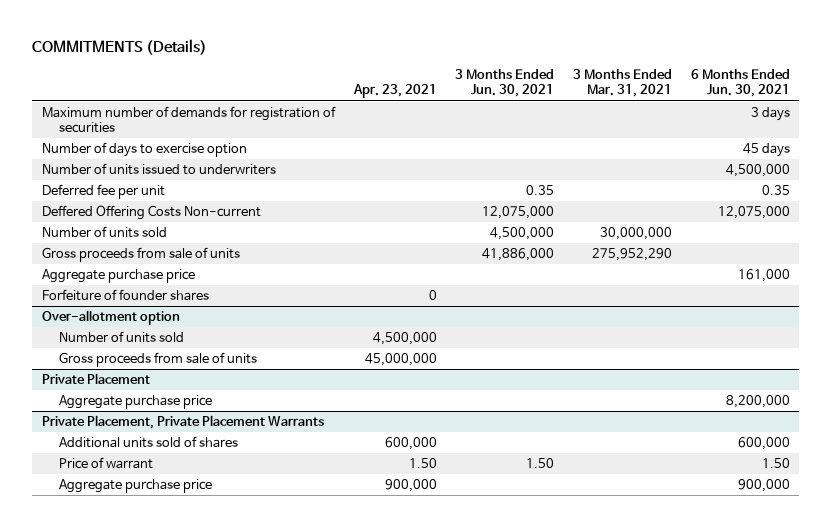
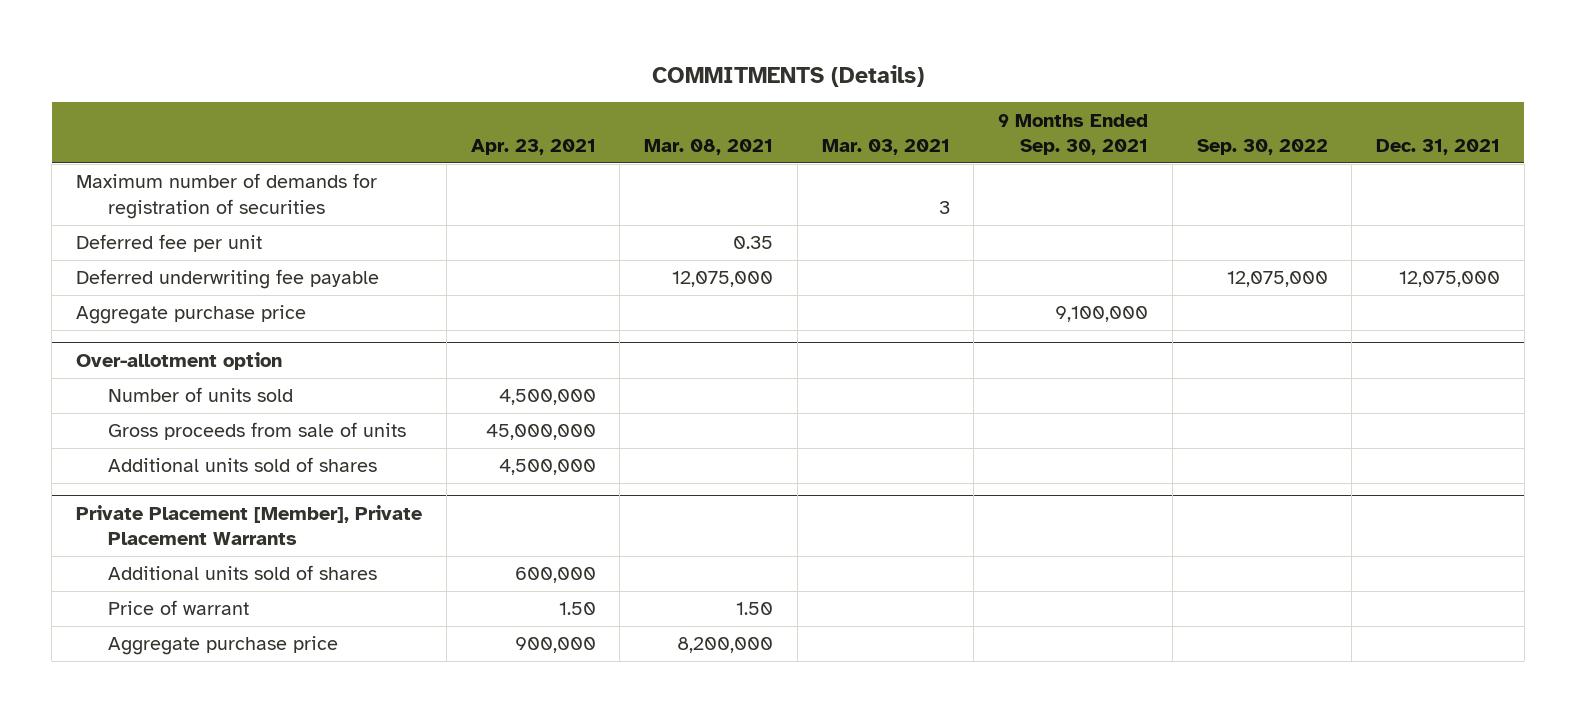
- | Apr. 23, 2021 | 3 Months Ended Jun. 30, 2021 | 3 Months Ended Mar. 31, 2021 | 6 Months Ended Jun. 30, 2021
+ | Apr. 23, 2021 | Mar. 08, 2021 | Mar. 03, 2021 | 9 Months Ended Sep. 30, 2021 | Sep. 30, 2022 | Dec. 31, 2021
- Number of days to exercise option | | | | 45 days
- Number of units issued to underwriters | | | | 4,500,000
- Deffered Offering Costs Non-current | | 12,075,000 | | 12,075,000
- Number of units sold | | 4,500,000 | 30,000,000 |
- Gross proceeds from sale of units | | 41,886,000 | 275,952,290 |
+ Deferred underwriting fee payable | | 12,075,000 | | | 12,075,000 | 12,075,000
- Forfeiture of founder shares | 0 | | |
- Private Placement
- Aggregate purchase price | | | | 8,200,000
- Private Placement, Private Placement Warrants
@ Over-allotment option
+ Additional units sold of shares | 4,500,000 | | | | |
+ Private Placement [Member], Private Placement Warrants

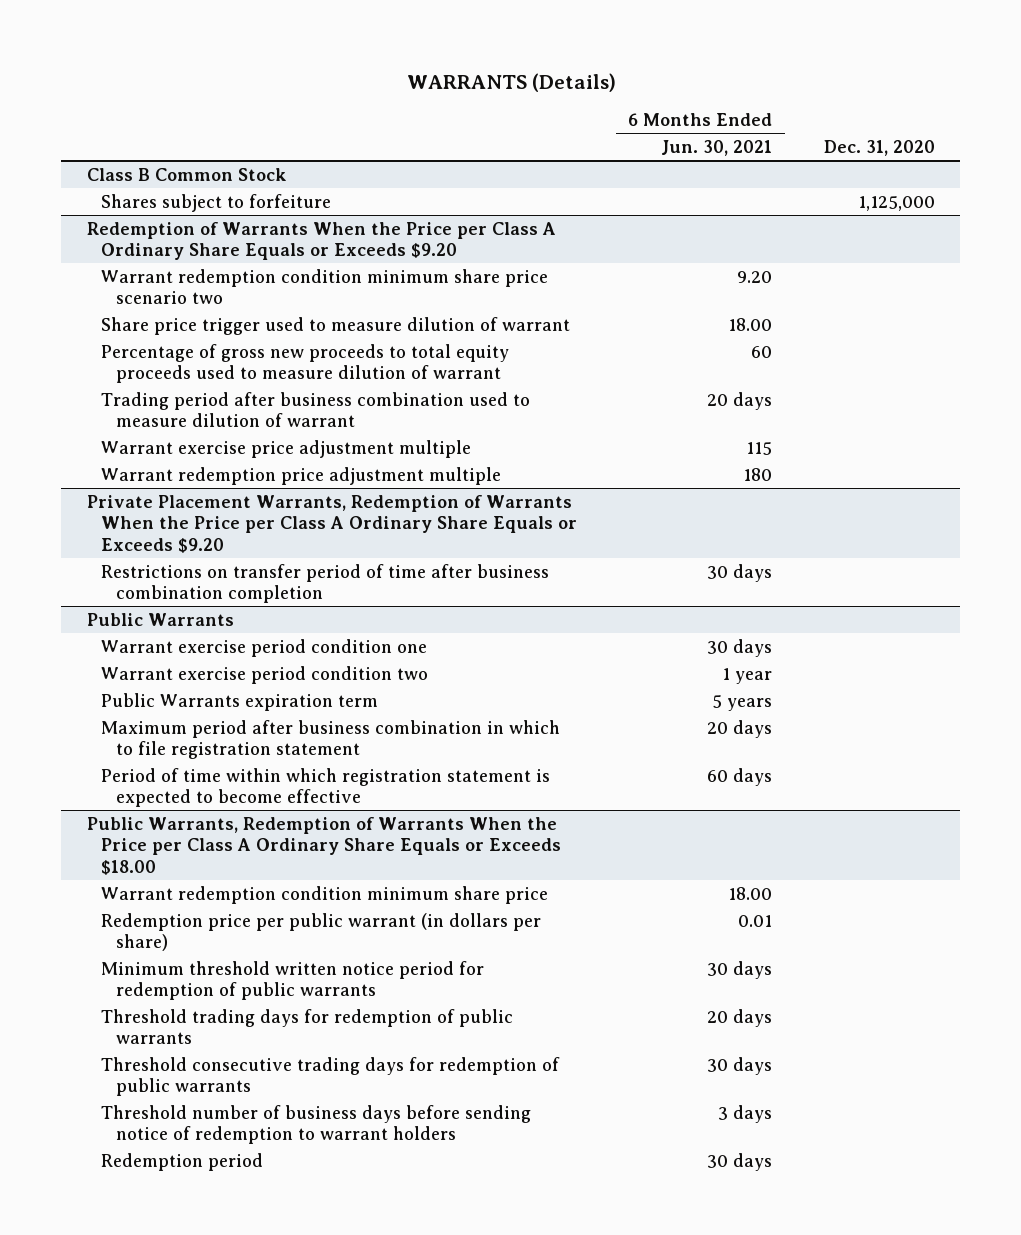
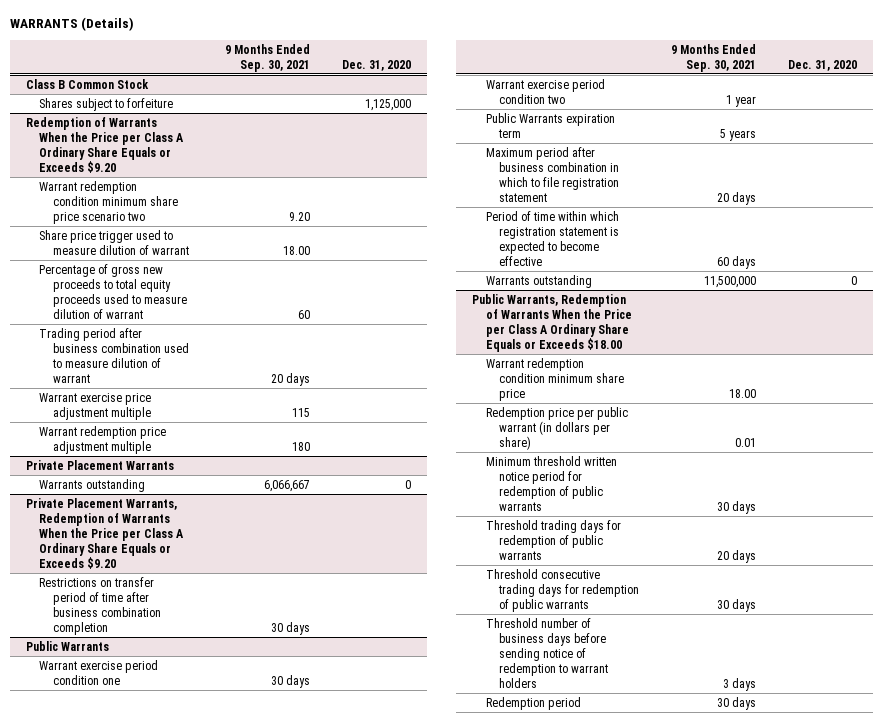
- | 6 Months Ended Jun. 30, 2021 | Dec. 31, 2020
+ | 9 Months Ended Sep. 30, 2021 | Dec. 31, 2020
+ Private Placement Warrants
+ Warrants outstanding | 6,066,667 | 0
@ Public Warrants
+ Warrants outstanding | 11,500,000 | 0

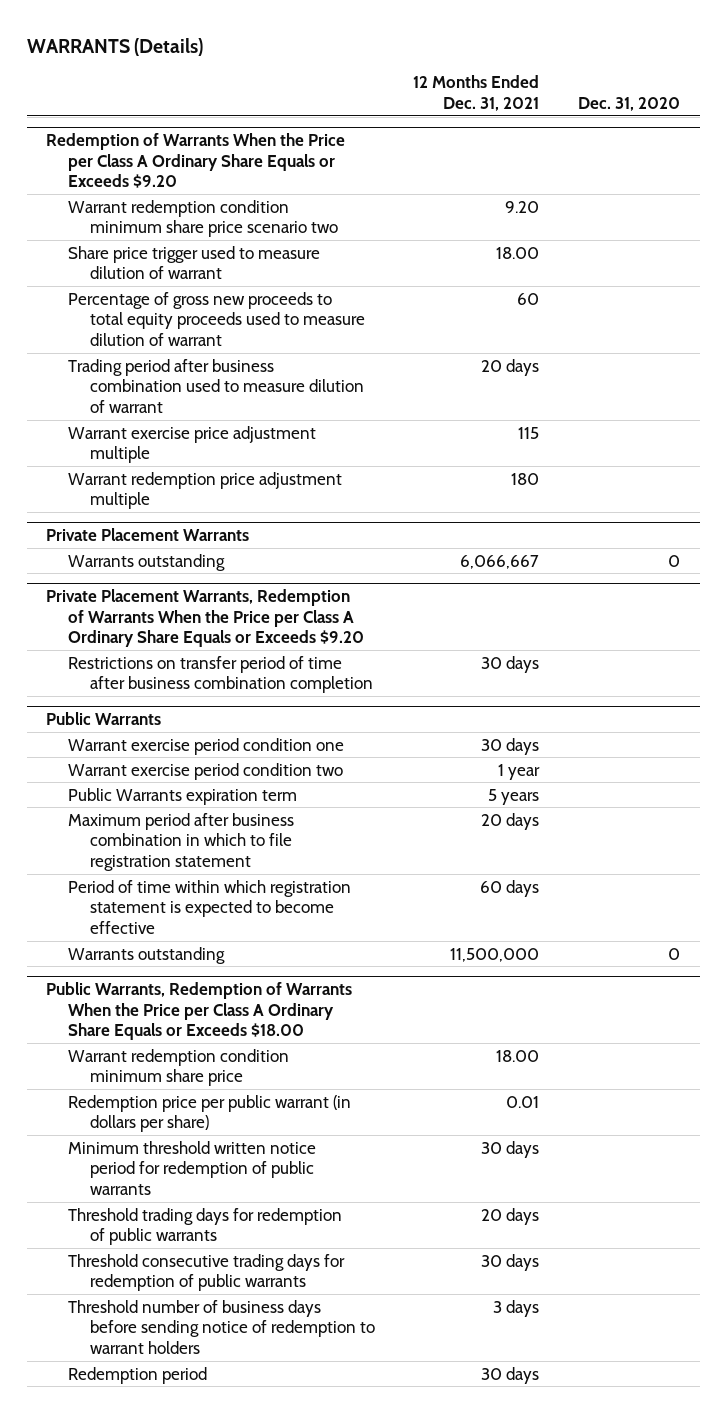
- | 9 Months Ended Sep. 30, 2021 | Dec. 31, 2020
+ | 12 Months Ended Dec. 31, 2021 | Dec. 31, 2020
- Class B Common Stock
- Shares subject to forfeiture | | 1,125,000

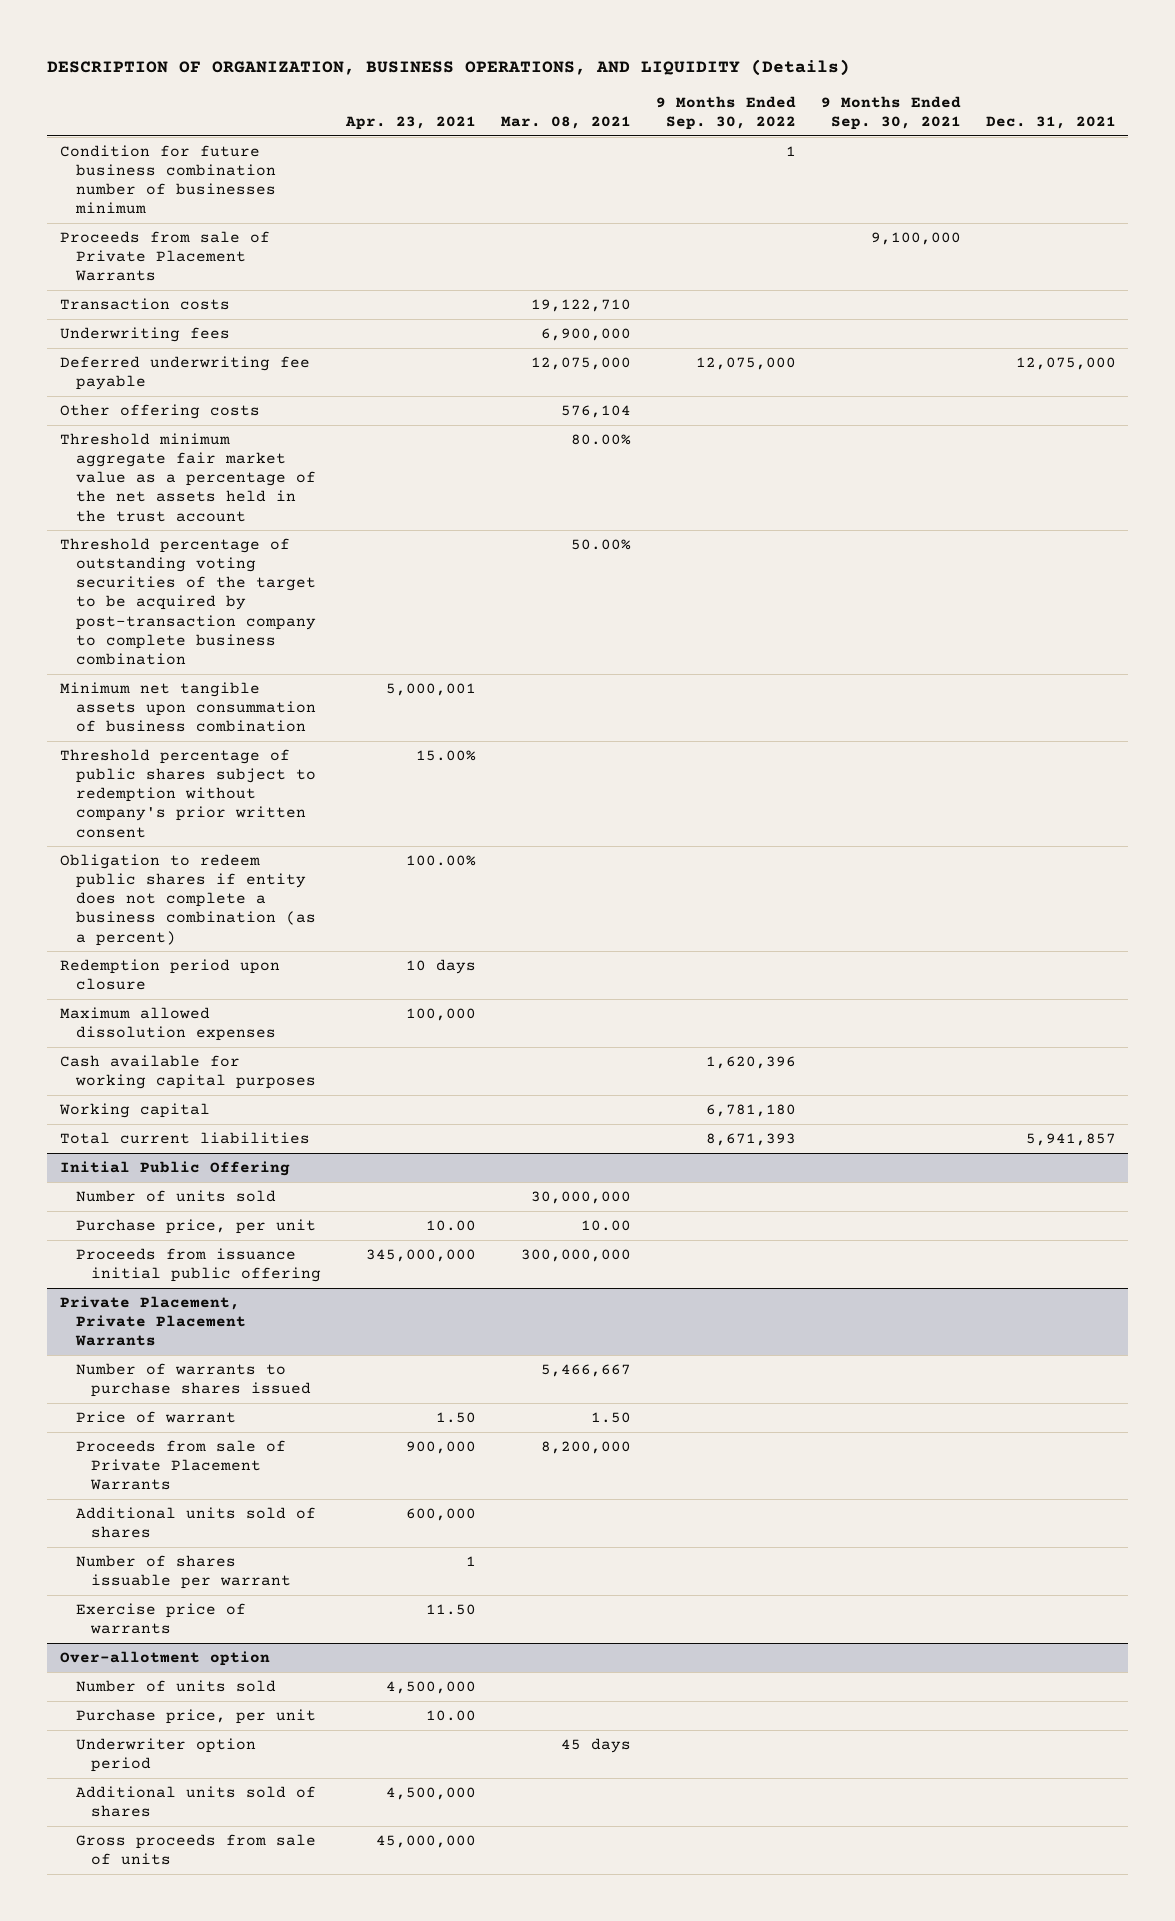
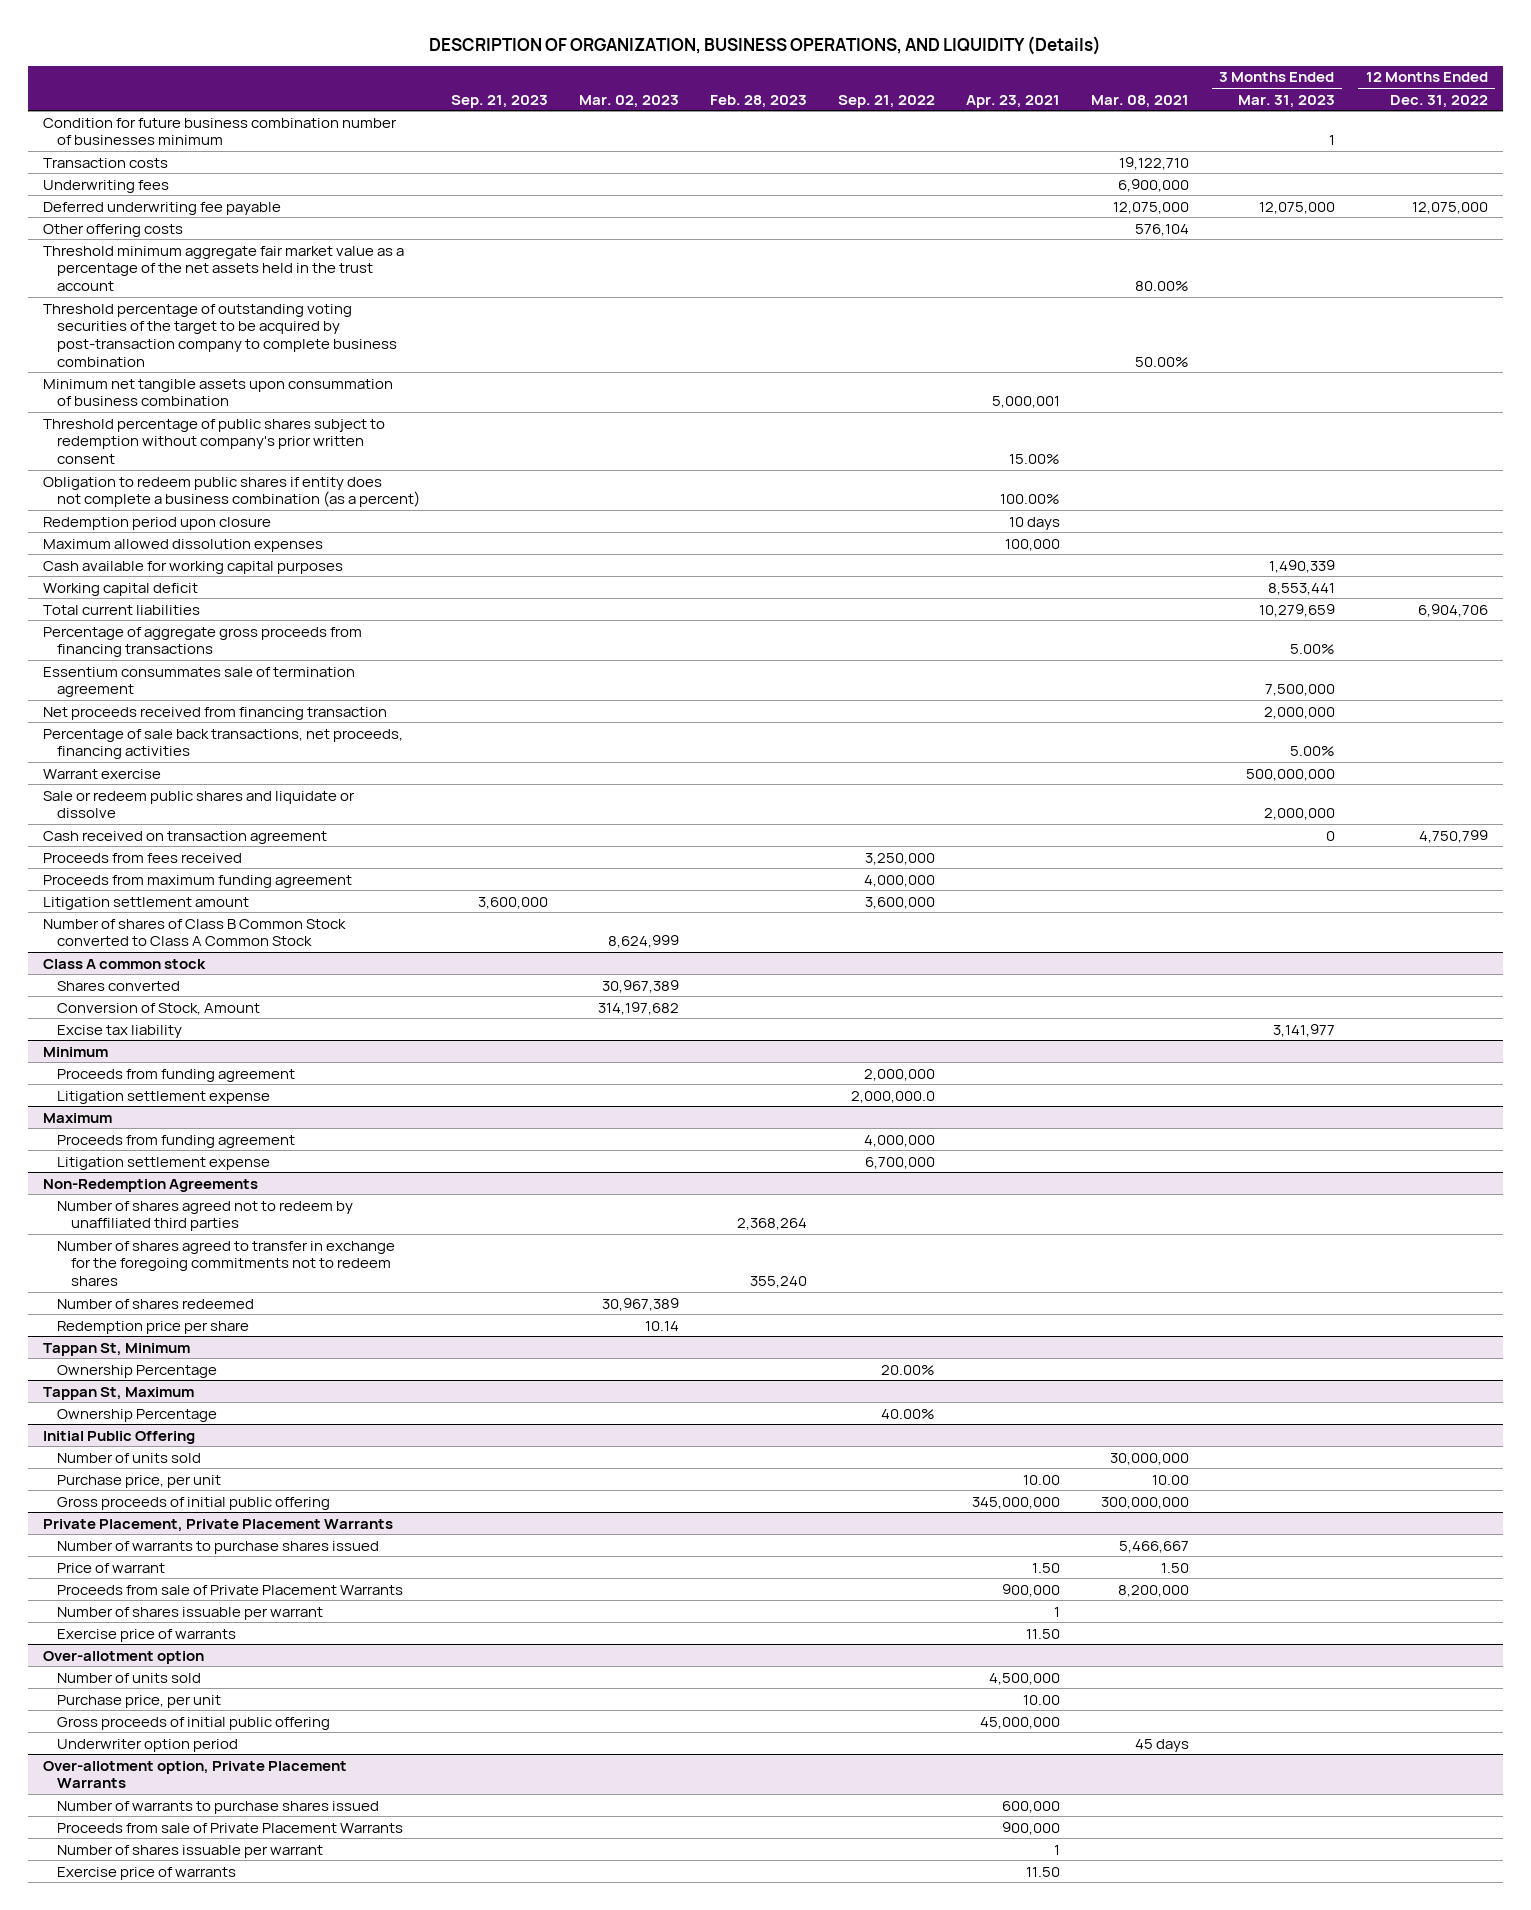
- | Apr. 23, 2021 | Mar. 08, 2021 | 9 Months Ended Sep. 30, 2022 | 9 Months Ended Sep. 30, 2021 | Dec. 31, 2021
+ | Sep. 21, 2023 | Mar. 02, 2023 | Feb. 28, 2023 | Sep. 21, 2022 | Apr. 23, 2021 | Mar. 08, 2021 | 3 Months Ended Mar. 31, 2023 | 12 Months Ended Dec. 31, 2022
- Proceeds from sale of Private Placement Warrants | | | | 9,100,000 |
- Working capital | | | 6,781,180 | |
+ Working capital deficit | | | | | | | 8,553,441 |
+ Percentage of aggregate gross proceeds from financing transactions | | | | | | | 5.00% |
+ Essentium consummates sale of termination agreement | | | | | | | 7,500,000 |
+ Net proceeds received from financing transaction | | | | | | | 2,000,000 |
+ Percentage of sale back transactions, net proceeds, financing activities | | | | | | | 5.00% |
+ Warrant exercise | | | | | | | 500,000,000 |
+ Sale or redeem public shares and liquidate or dissolve | | | | | | | 2,000,000 |
+ Cash received on transaction agreement | | | | | | | 0 | 4,750,799
+ Proceeds from fees received | | | | 3,250,000 | | | |
+ Proceeds from maximum funding agreement | | | | 4,000,000 | | | |
+ Litigation settlement amount | 3,600,000 | | | 3,600,000 | | | |
+ Number of shares of Class B Common Stock converted to Class A Common Stock | | 8,624,999 | | | | | |
+ Class A common stock
+ Shares converted | | 30,967,389 | | | | | |
+ Conversion of Stock, Amount | | 314,197,682 | | | | | |
+ Excise tax liability | | | | | | | 3,141,977 |
+ Minimum
+ Proceeds from funding agreement | | | | 2,000,000 | | | |
+ Litigation settlement expense | | | | 2,000,000.0 | | | |
+ Maximum
+ Proceeds from funding agreement | | | | 4,000,000 | | | |
+ Litigation settlement expense | | | | 6,700,000 | | | |
+ Non-Redemption Agreements
+ Number of shares agreed not to redeem by unaffiliated third parties | | | 2,368,264 | | | | |
+ Number of shares agreed to transfer in exchange for the foregoing commitments not to redeem shares | | | 355,240 | | | | |
+ Number of shares redeemed | | 30,967,389 | | | | | |
+ Redemption price per share | | 10.14 | | | | | |
+ Tappan St, Minimum
+ Ownership Percentage | | | | 20.00% | | | |
+ Tappan St, Maximum
+ Ownership Percentage | | | | 40.00% | | | |
@ Initial Public Offering
- Proceeds from issuance initial public offering | 345,000,000 | 300,000,000 | | |
+ Gross proceeds of initial public offering | | | | | 345,000,000 | 300,000,000 | |
@ Private Placement, Private Placement Warrants
- Additional units sold of shares | 600,000 | | | |
@ Over-allotment option
+ Gross proceeds of initial public offering | | | | | 45,000,000 | | |
- Additional units sold of shares | 4,500,000 | | | |
- Gross proceeds from sale of units | 45,000,000 | | | |
+ Over-allotment option, Private Placement Warrants
+ Number of warrants to purchase shares issued | | | | | 600,000 | | |
+ Proceeds from sale of Private Placement Warrants | | | | | 900,000 | | |
+ Number of shares issuable per warrant | | | | | 1 | | |
+ Exercise price of warrants | | | | | 11.50 | | |

